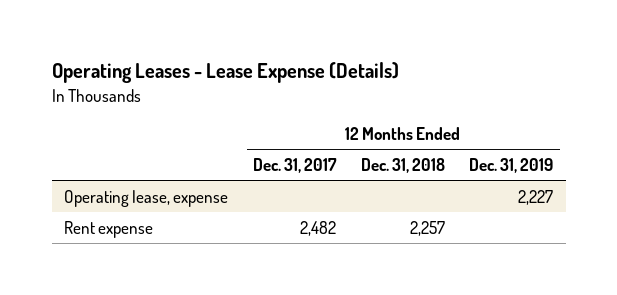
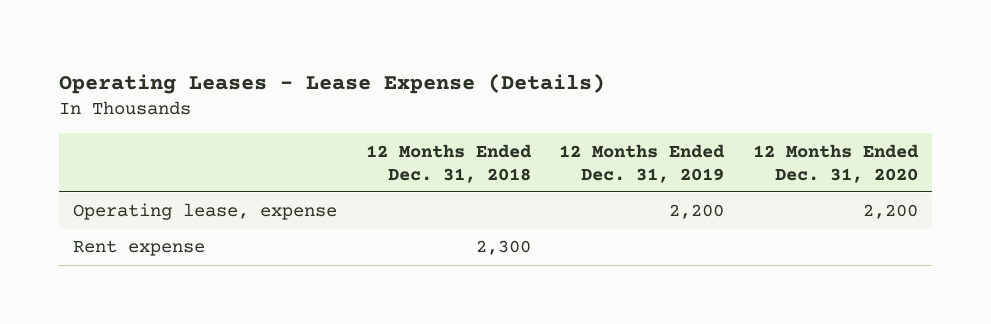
- | 12 Months Ended Dec. 31, 2017 | 12 Months Ended Dec. 31, 2018 | 12 Months Ended Dec. 31, 2019
+ | 12 Months Ended Dec. 31, 2018 | 12 Months Ended Dec. 31, 2019 | 12 Months Ended Dec. 31, 2020
- Operating lease, expense | | | 2,227
- Rent expense | 2,482 | 2,257 |
+ Operating lease, expense | | 2,200 | 2,200
+ Rent expense | 2,300 | |

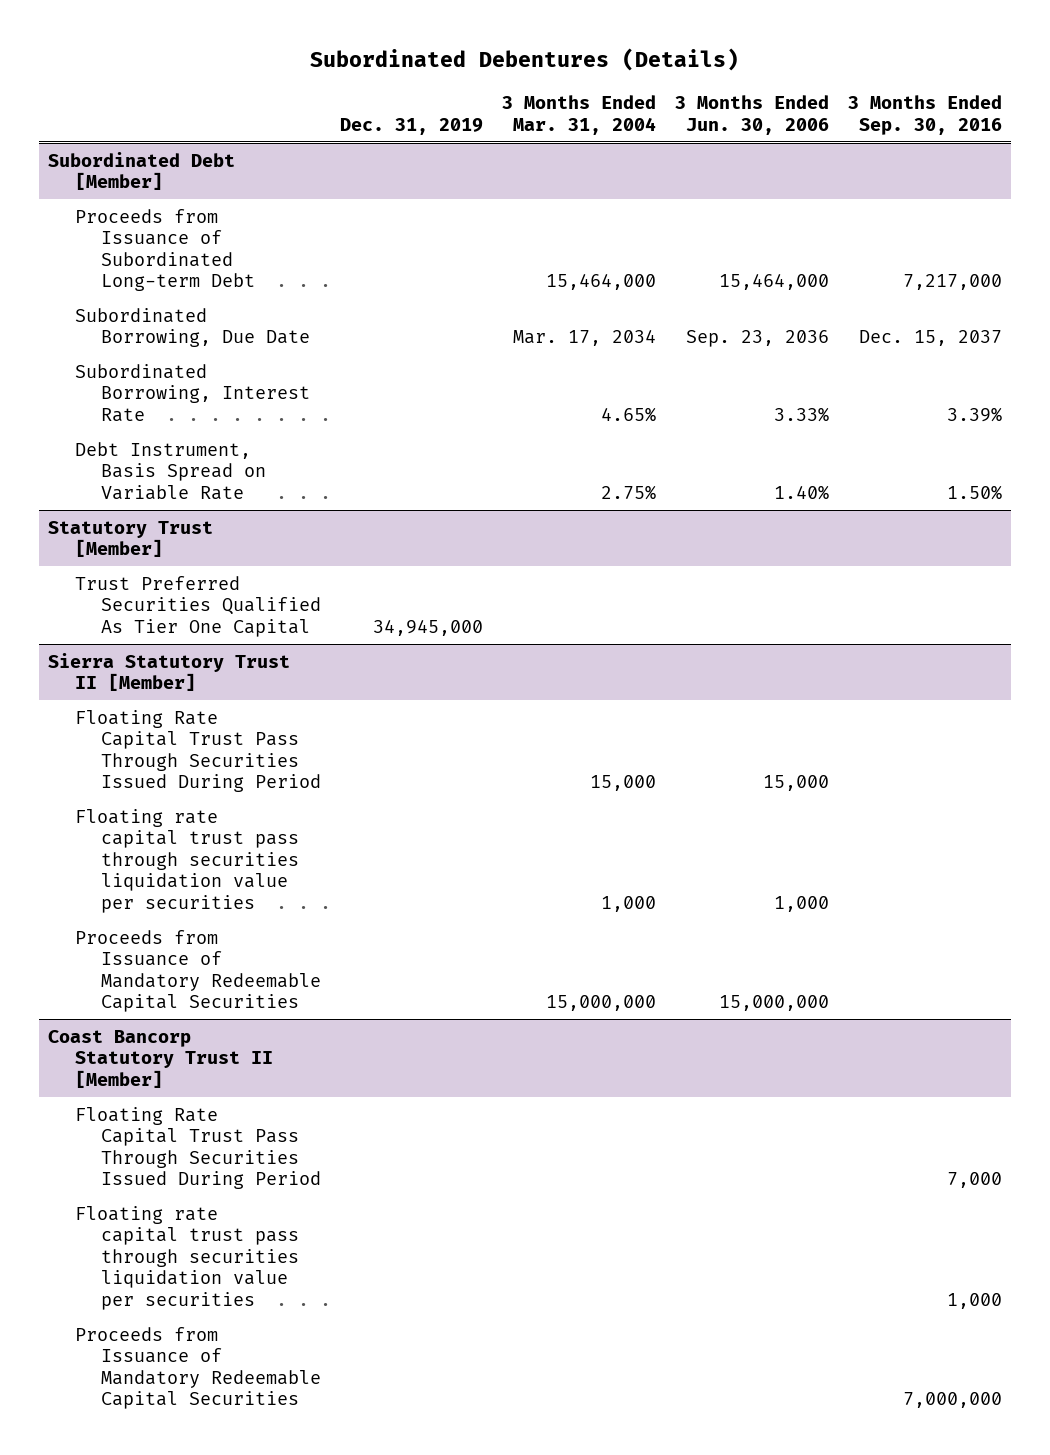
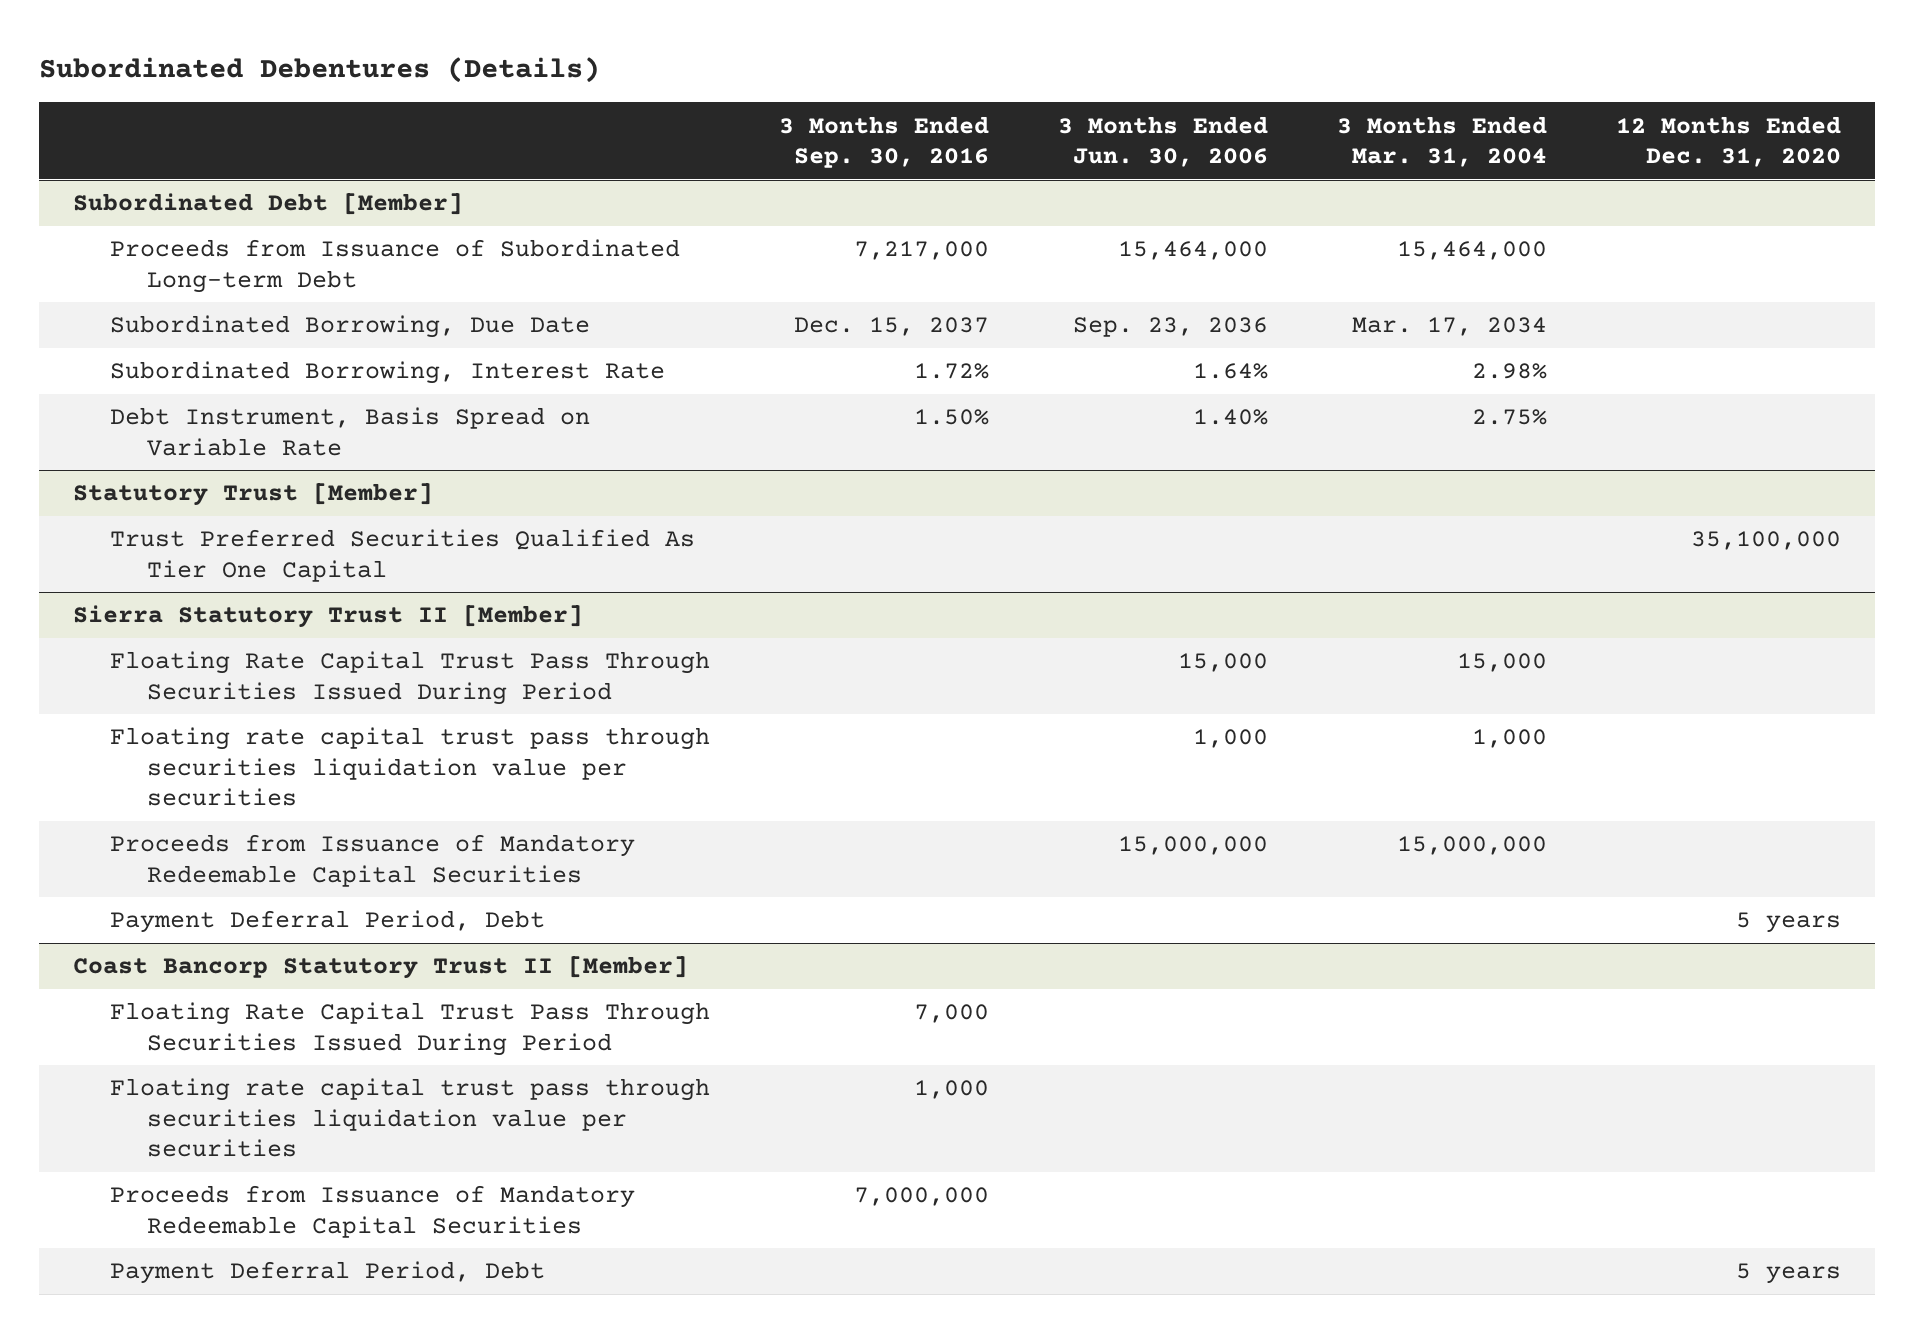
- | Dec. 31, 2019 | 3 Months Ended Mar. 31, 2004 | 3 Months Ended Jun. 30, 2006 | 3 Months Ended Sep. 30, 2016
+ | 3 Months Ended Sep. 30, 2016 | 3 Months Ended Jun. 30, 2006 | 3 Months Ended Mar. 31, 2004 | 12 Months Ended Dec. 31, 2020
@ Subordinated Debt [Member]
- Subordinated Borrowing, Interest Rate | | 4.65% | 3.33% | 3.39%
+ Subordinated Borrowing, Interest Rate | 1.72% | 1.64% | 2.98% |
@ Sierra Statutory Trust II [Member]
+ Payment Deferral Period, Debt | | | | 5 years
@ Coast Bancorp Statutory Trust II [Member]
+ Payment Deferral Period, Debt | | | | 5 years

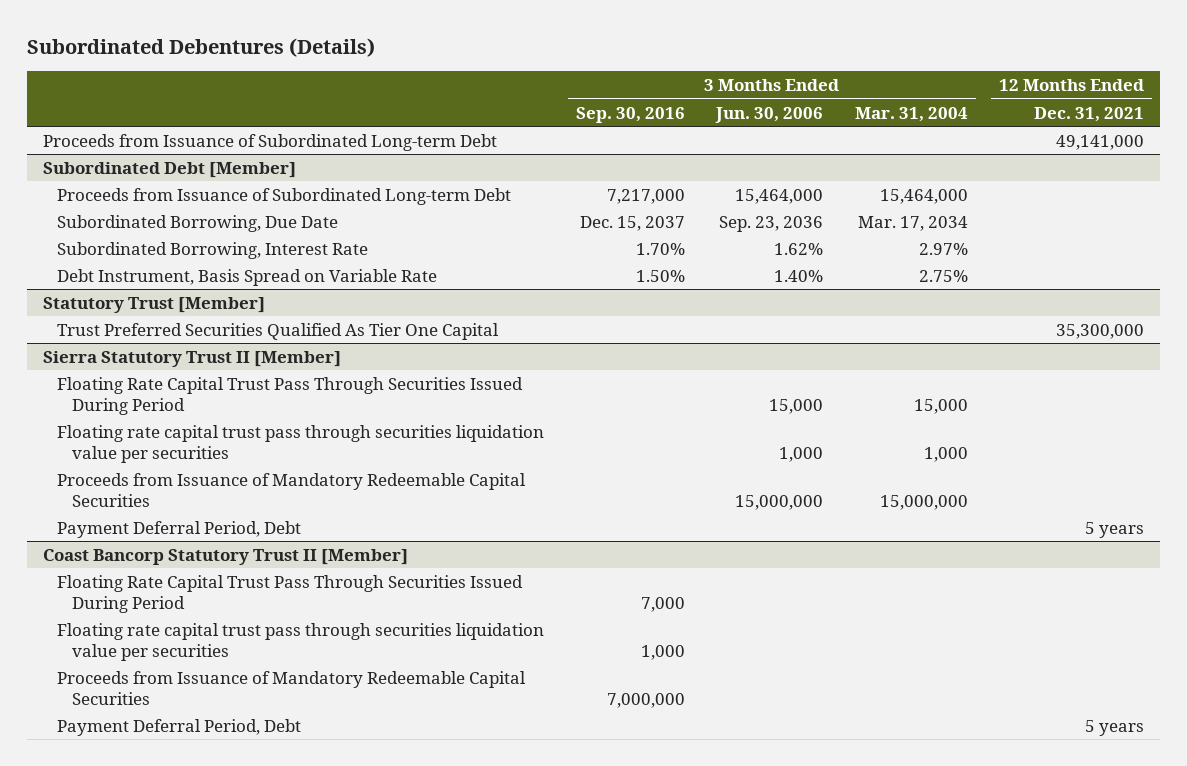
- | 3 Months Ended Sep. 30, 2016 | 3 Months Ended Jun. 30, 2006 | 3 Months Ended Mar. 31, 2004 | 12 Months Ended Dec. 31, 2020
+ | 3 Months Ended Sep. 30, 2016 | 3 Months Ended Jun. 30, 2006 | 3 Months Ended Mar. 31, 2004 | 12 Months Ended Dec. 31, 2021
+ Proceeds from Issuance of Subordinated Long-term Debt | | | | 49,141,000
@ Subordinated Debt [Member]
- Subordinated Borrowing, Interest Rate | 1.72% | 1.64% | 2.98% |
+ Subordinated Borrowing, Interest Rate | 1.70% | 1.62% | 2.97% |

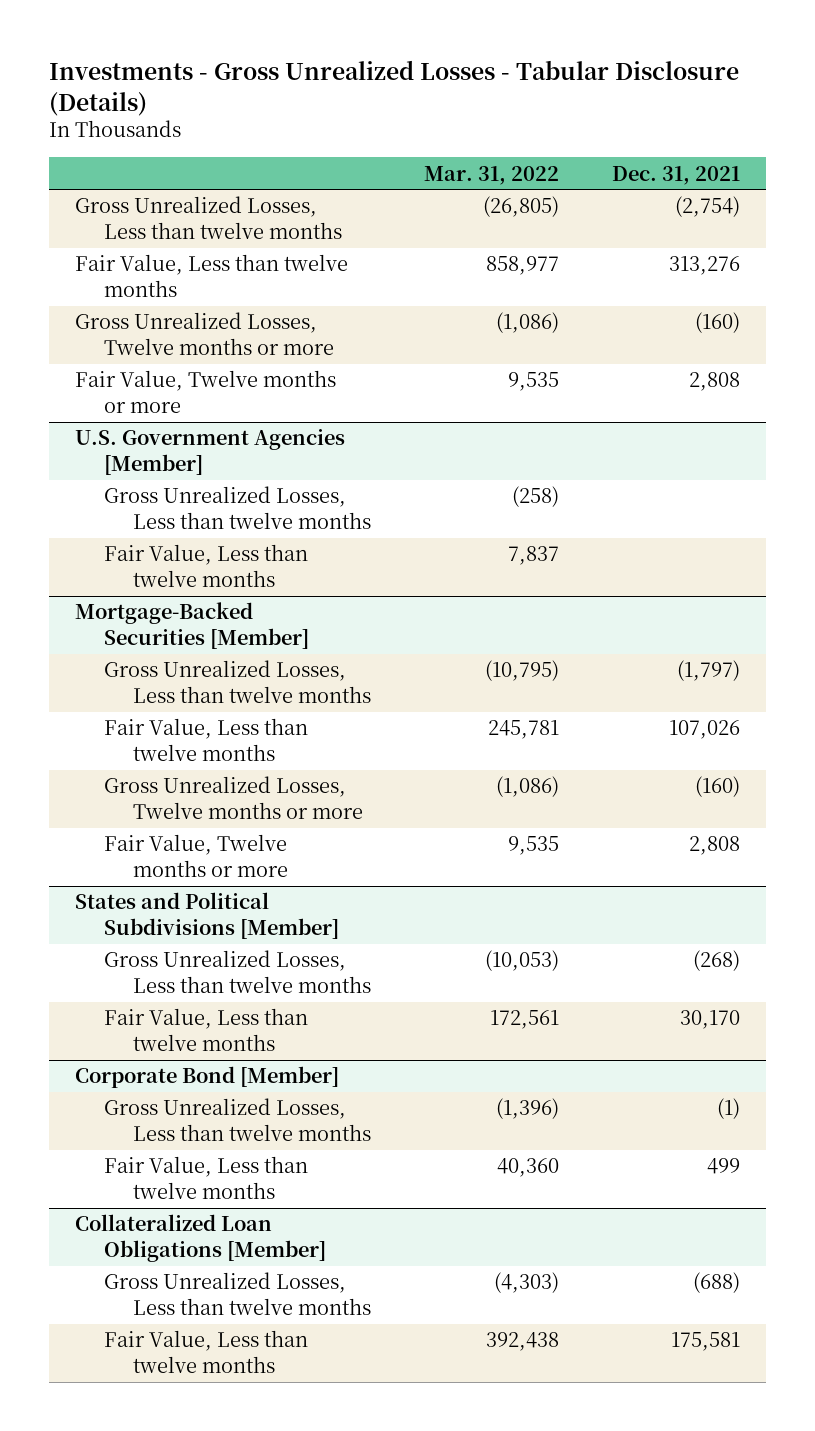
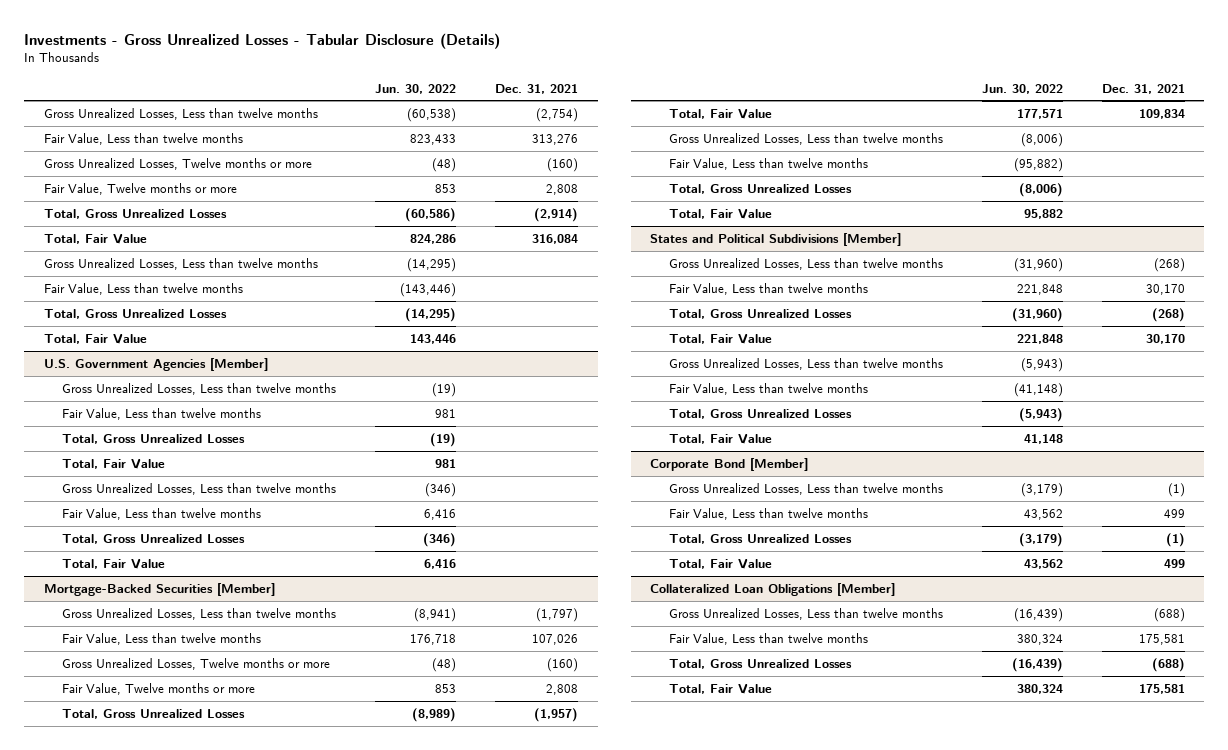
- | Mar. 31, 2022 | Dec. 31, 2021
+ | Jun. 30, 2022 | Dec. 31, 2021
+ Total, Gross Unrealized Losses | (60,586) | (2,914)
+ Total, Fair Value | 824,286 | 316,084
+ Gross Unrealized Losses, Less than twelve months | (14,295) |
+ Fair Value, Less than twelve months | (143,446) |
+ Total, Gross Unrealized Losses | (14,295) |
+ Total, Fair Value | 143,446 |
@ U.S. Government Agencies [Member]
+ Total, Gross Unrealized Losses | (19) |
+ Total, Fair Value | 981 |
+ Gross Unrealized Losses, Less than twelve months | (346) |
+ Fair Value, Less than twelve months | 6,416 |
+ Total, Gross Unrealized Losses | (346) |
+ Total, Fair Value | 6,416 |
@ Mortgage-Backed Securities [Member]
+ Total, Gross Unrealized Losses | (8,989) | (1,957)
+ Total, Fair Value | 177,571 | 109,834
+ Gross Unrealized Losses, Less than twelve months | (8,006) |
+ Fair Value, Less than twelve months | (95,882) |
+ Total, Gross Unrealized Losses | (8,006) |
+ Total, Fair Value | 95,882 |
@ States and Political Subdivisions [Member]
+ Total, Gross Unrealized Losses | (31,960) | (268)
+ Total, Fair Value | 221,848 | 30,170
+ Gross Unrealized Losses, Less than twelve months | (5,943) |
+ Fair Value, Less than twelve months | (41,148) |
+ Total, Gross Unrealized Losses | (5,943) |
+ Total, Fair Value | 41,148 |
@ Corporate Bond [Member]
+ Total, Gross Unrealized Losses | (3,179) | (1)
+ Total, Fair Value | 43,562 | 499
@ Collateralized Loan Obligations [Member]
+ Total, Gross Unrealized Losses | (16,439) | (688)
+ Total, Fair Value | 380,324 | 175,581

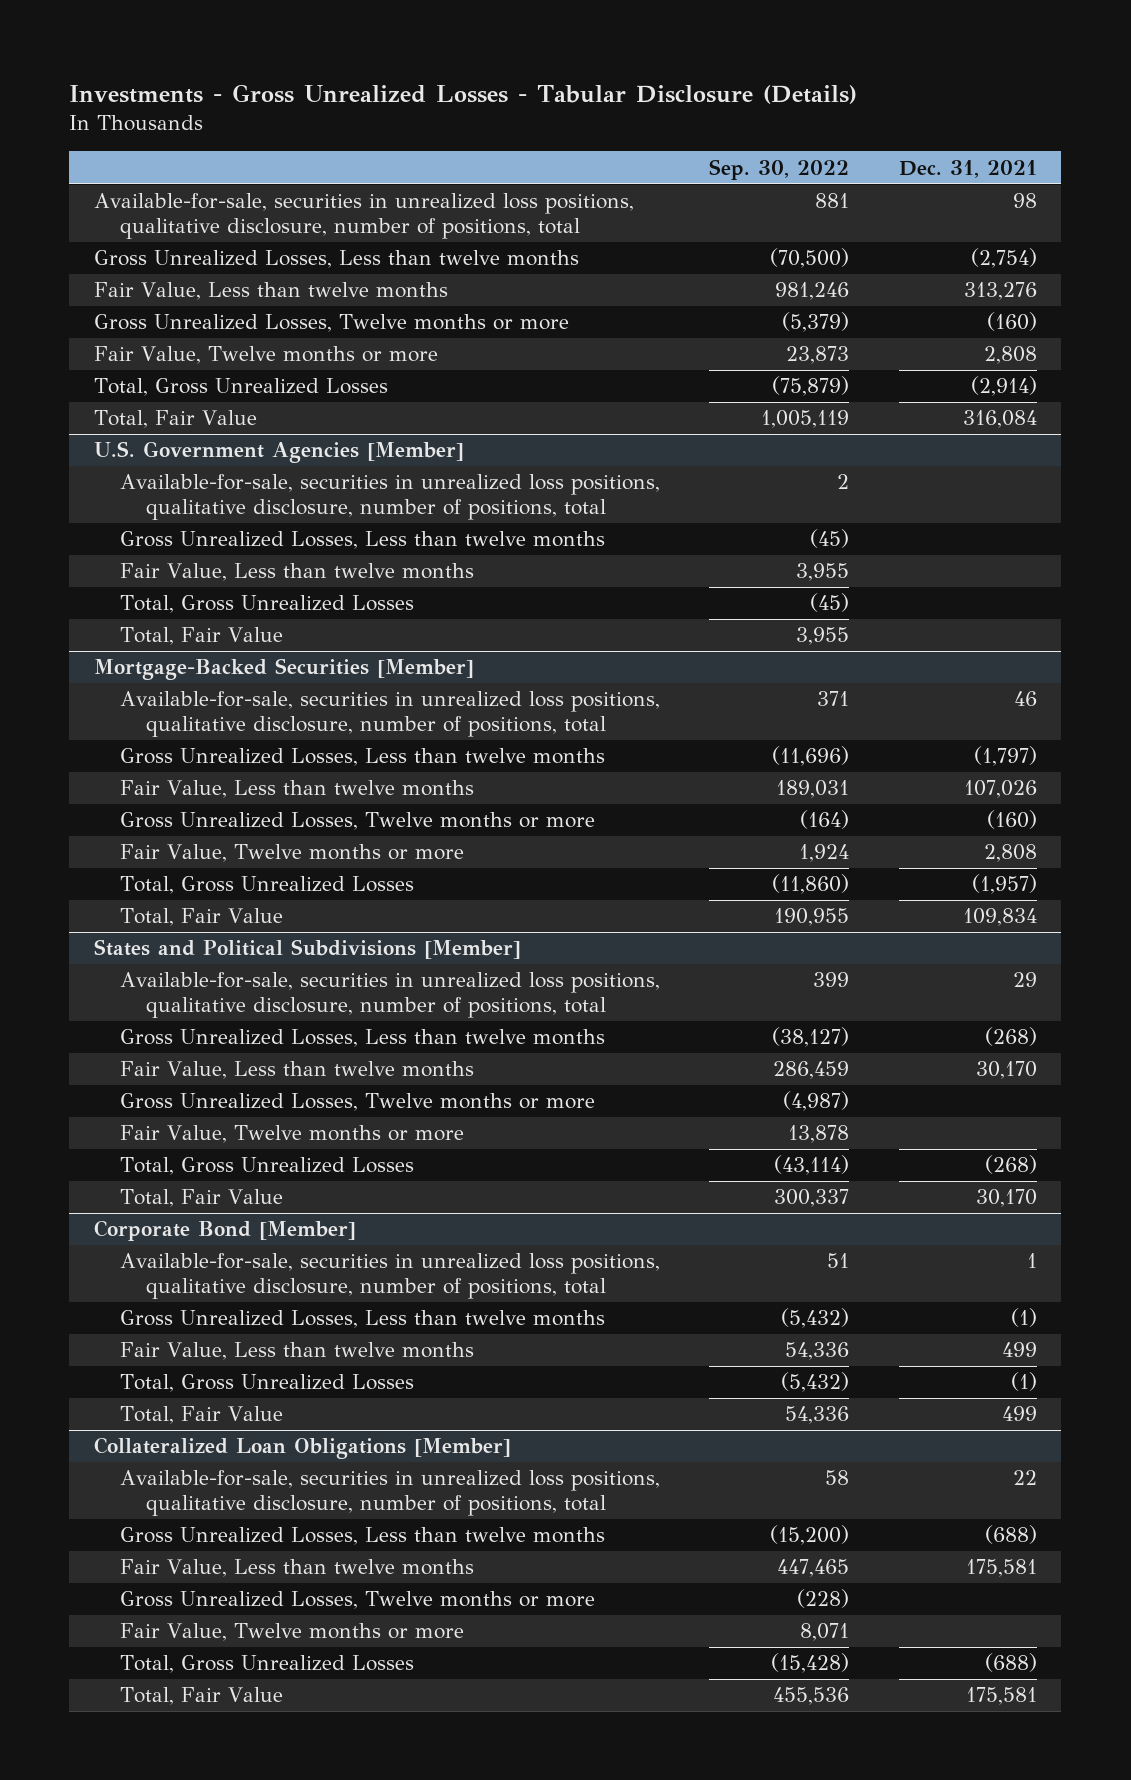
- | Jun. 30, 2022 | Dec. 31, 2021
+ | Sep. 30, 2022 | Dec. 31, 2021
+ Available-for-sale, securities in unrealized loss positions, qualitative disclosure, number of positions, total | 881 | 98
- Gross Unrealized Losses, Less than twelve months | (14,295) |
- Fair Value, Less than twelve months | (143,446) |
- Total, Gross Unrealized Losses | (14,295) |
- Total, Fair Value | 143,446 |
@ U.S. Government Agencies [Member]
- Gross Unrealized Losses, Less than twelve months | (19) |
- Fair Value, Less than twelve months | 981 |
- Total, Gross Unrealized Losses | (19) |
- Total, Fair Value | 981 |
+ Available-for-sale, securities in unrealized loss positions, qualitative disclosure, number of positions, total | 2 |
@ Mortgage-Backed Securities [Member]
+ Available-for-sale, securities in unrealized loss positions, qualitative disclosure, number of positions, total | 371 | 46
- Gross Unrealized Losses, Less than twelve months | (8,006) |
- Fair Value, Less than twelve months | (95,882) |
- Total, Gross Unrealized Losses | (8,006) |
- Total, Fair Value | 95,882 |
@ States and Political Subdivisions [Member]
+ Available-for-sale, securities in unrealized loss positions, qualitative disclosure, number of positions, total | 399 | 29
+ Gross Unrealized Losses, Twelve months or more | (4,987) |
+ Fair Value, Twelve months or more | 13,878 |
- Gross Unrealized Losses, Less than twelve months | (5,943) |
- Fair Value, Less than twelve months | (41,148) |
- Total, Gross Unrealized Losses | (5,943) |
- Total, Fair Value | 41,148 |
@ Corporate Bond [Member]
+ Available-for-sale, securities in unrealized loss positions, qualitative disclosure, number of positions, total | 51 | 1
@ Collateralized Loan Obligations [Member]
+ Available-for-sale, securities in unrealized loss positions, qualitative disclosure, number of positions, total | 58 | 22
+ Gross Unrealized Losses, Twelve months or more | (228) |
+ Fair Value, Twelve months or more | 8,071 |

